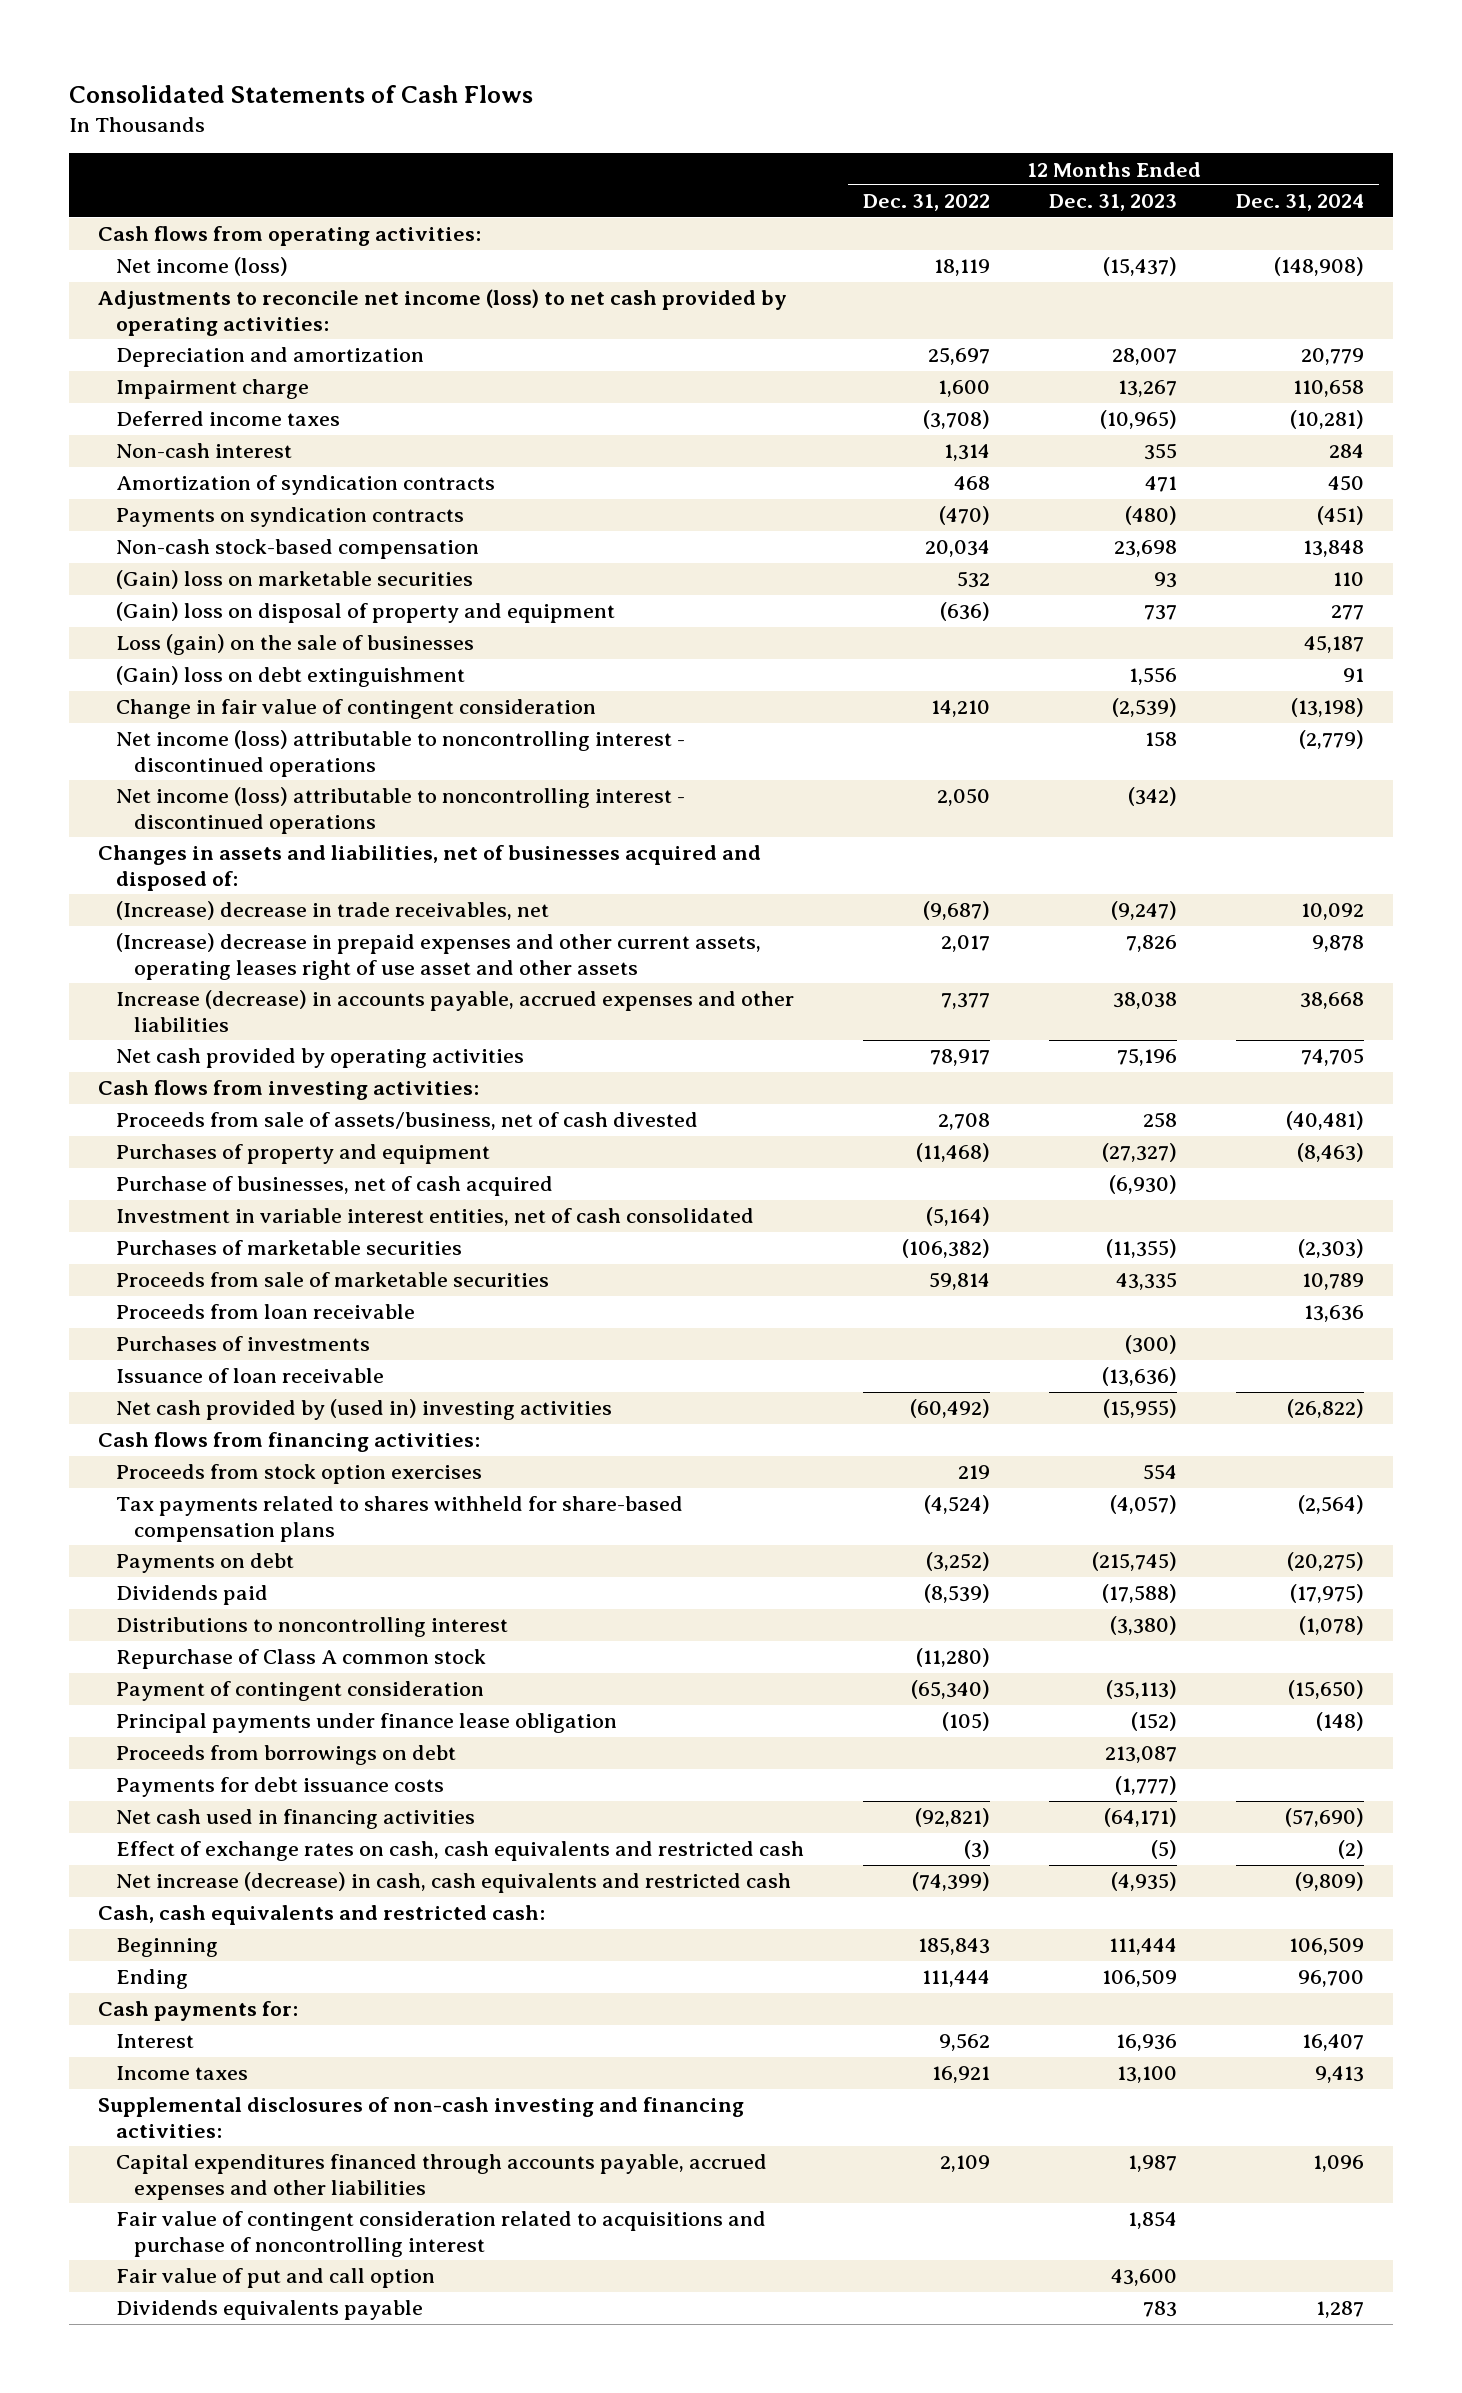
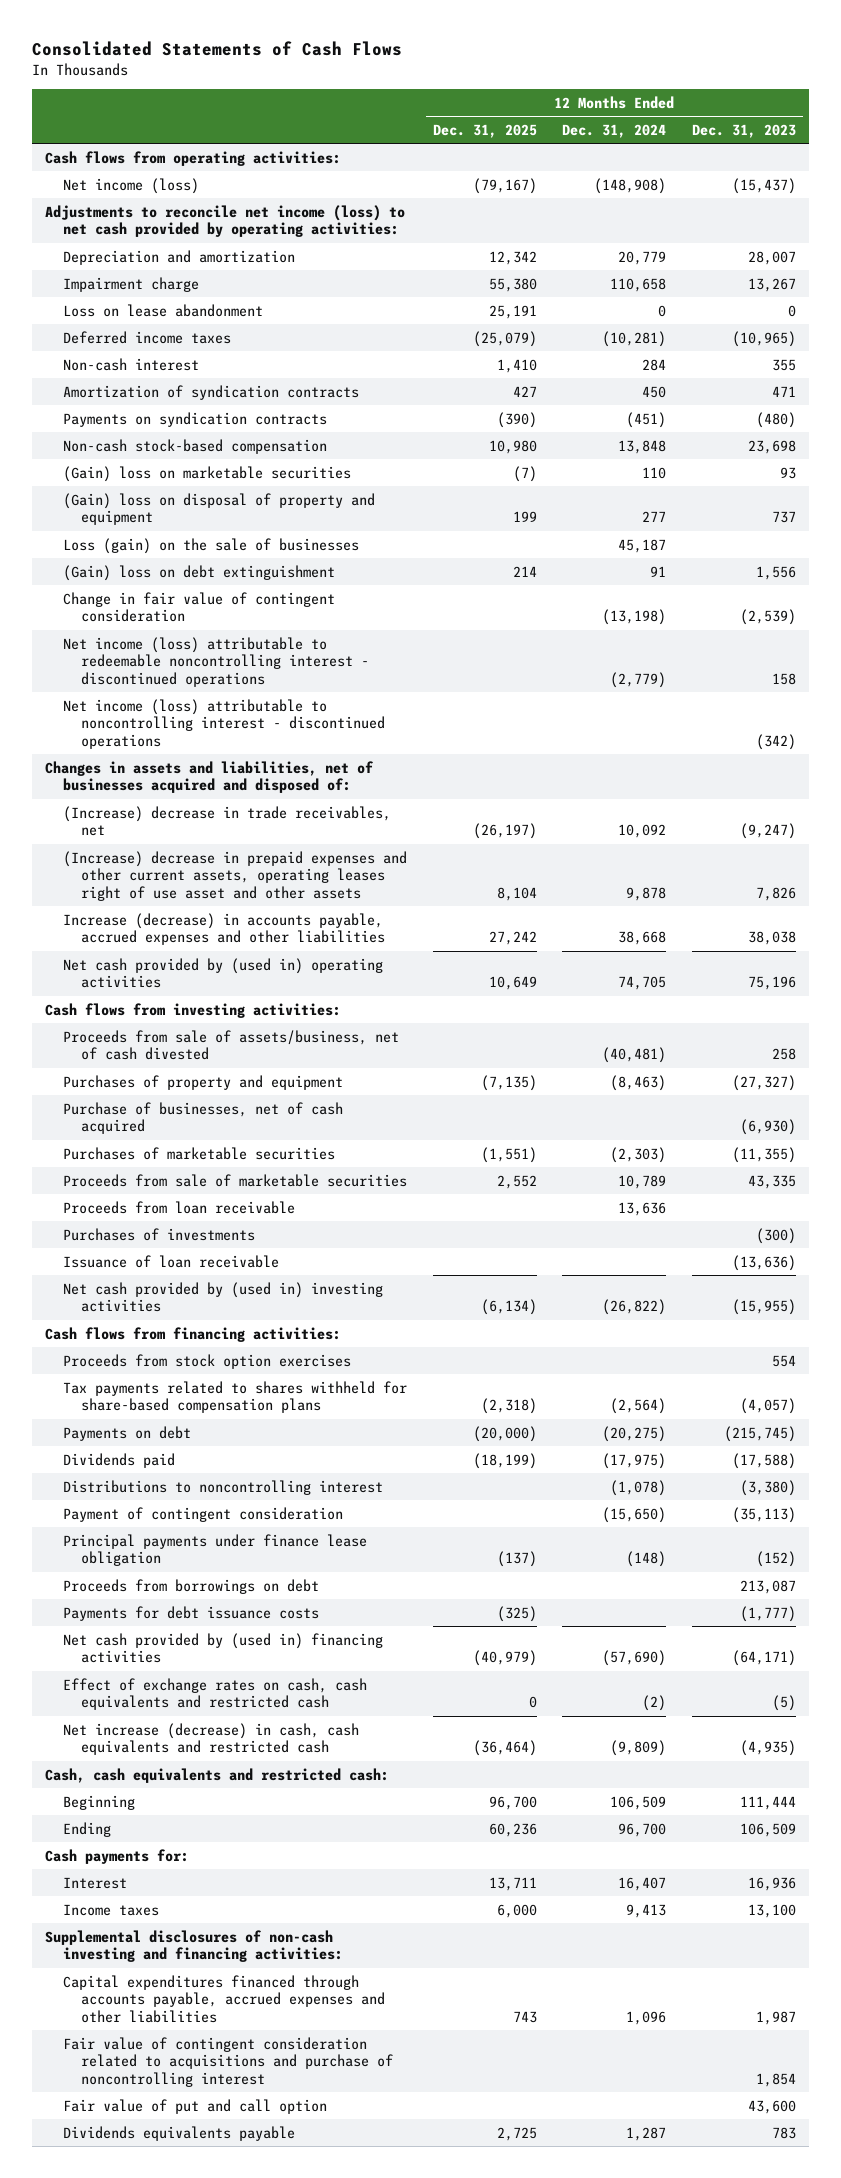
- | 12 Months Ended Dec. 31, 2022 | 12 Months Ended Dec. 31, 2023 | 12 Months Ended Dec. 31, 2024
+ | 12 Months Ended Dec. 31, 2025 | 12 Months Ended Dec. 31, 2024 | 12 Months Ended Dec. 31, 2023
+ Loss on lease abandonment | 25,191 | 0 | 0
- Net income (loss) attributable to noncontrolling interest - discontinued operations | | 158 | (2,779)
+ Net income (loss) attributable to redeemable noncontrolling interest - discontinued operations | | (2,779) | 158
- Net cash provided by operating activities | 78,917 | 75,196 | 74,705
+ Net cash provided by (used in) operating activities | 10,649 | 74,705 | 75,196
- Investment in variable interest entities, net of cash consolidated | (5,164) | |
- Repurchase of Class A common stock | (11,280) | |
- Net cash used in financing activities | (92,821) | (64,171) | (57,690)
+ Net cash provided by (used in) financing activities | (40,979) | (57,690) | (64,171)

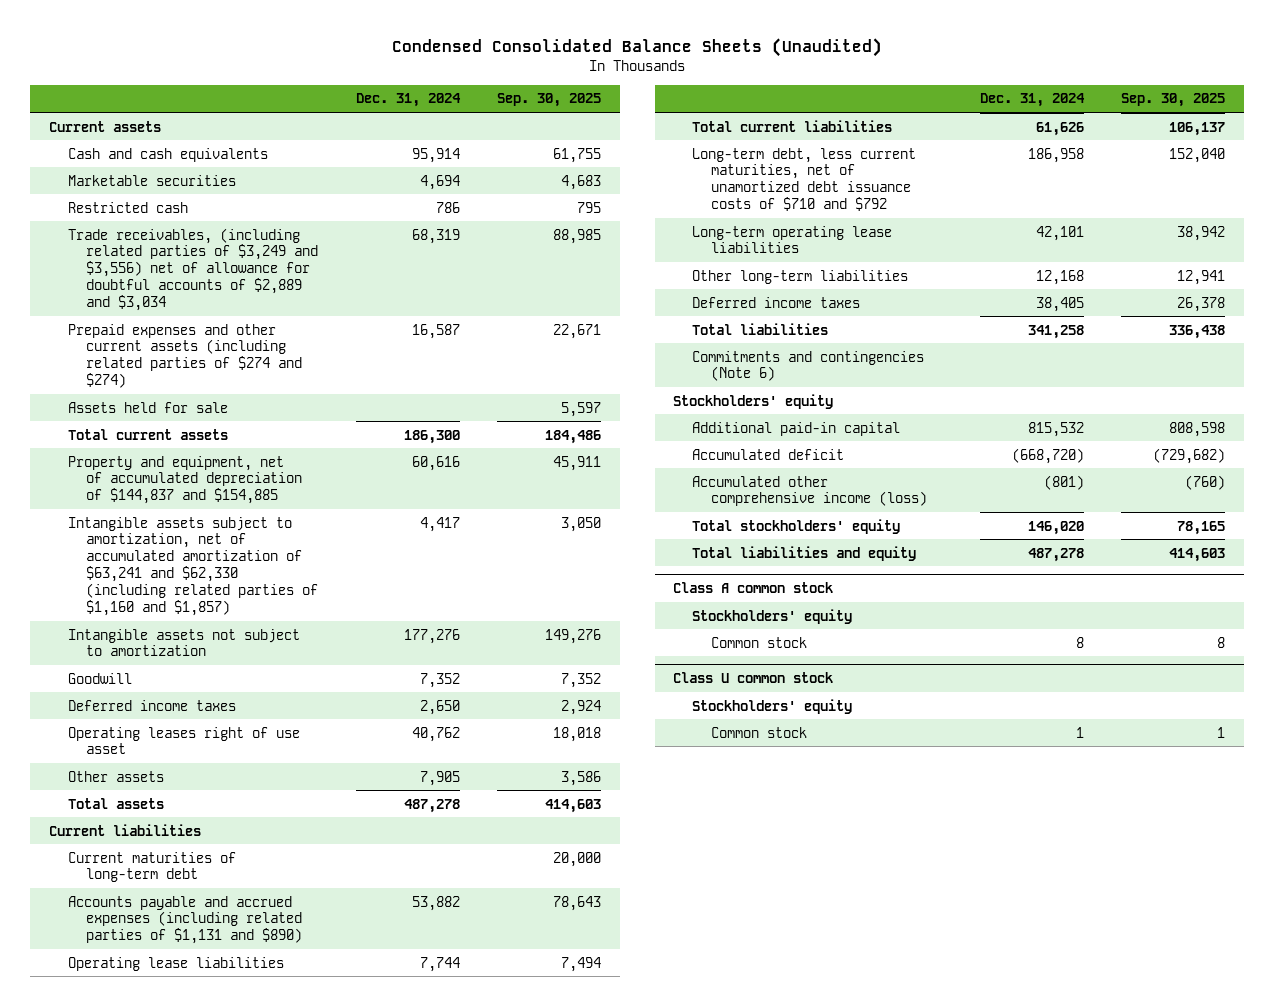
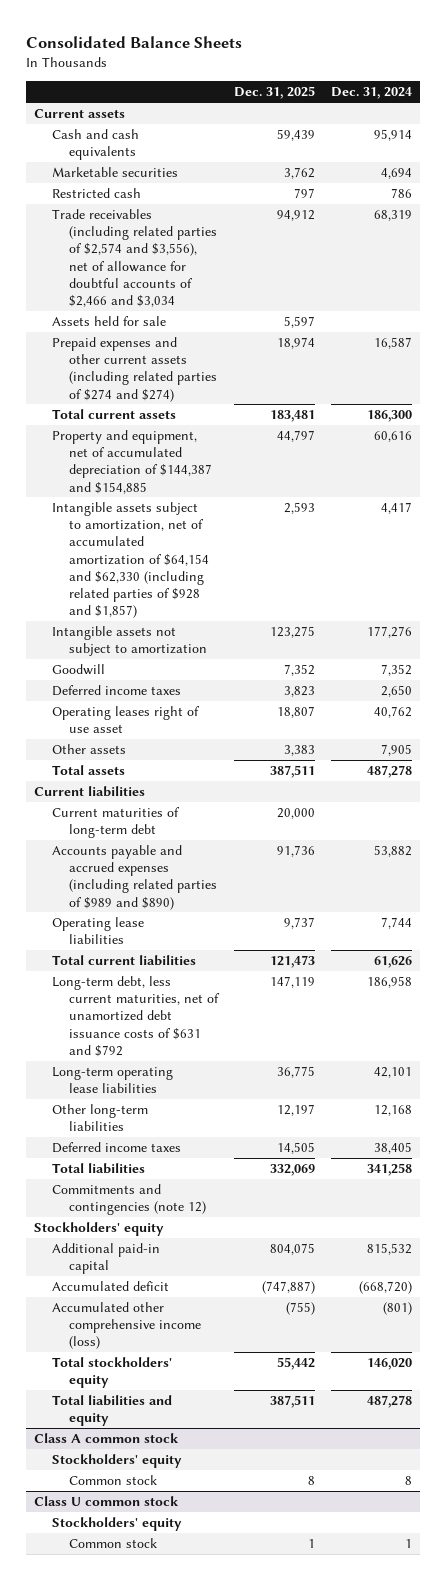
- Condensed Consolidated Balance Sheets (Unaudited)
+ Consolidated Balance Sheets
- | Dec. 31, 2024 | Sep. 30, 2025
+ | Dec. 31, 2025 | Dec. 31, 2024
- Trade receivables, (including related parties of $3,249 and $3,556) net of allowance for doubtful accounts of $2,889 and $3,034 | 68,319 | 88,985
+ Trade receivables (including related parties of $2,574 and $3,556), net of allowance for doubtful accounts of $2,466 and $3,034 | 94,912 | 68,319
moved down: Prepaid expenses and other current assets (including related parties of $274 and $274) | 18,974 | 16,587
- Property and equipment, net of accumulated depreciation of $144,837 and $154,885 | 60,616 | 45,911
- Intangible assets subject to amortization, net of accumulated amortization of $63,241 and $62,330 (including related parties of $1,160 and $1,857) | 4,417 | 3,050
+ Property and equipment, net of accumulated depreciation of $144,387 and $154,885 | 44,797 | 60,616
+ Intangible assets subject to amortization, net of accumulated amortization of $64,154 and $62,330 (including related parties of $928 and $1,857) | 2,593 | 4,417
- Accounts payable and accrued expenses (including related parties of $1,131 and $890) | 53,882 | 78,643
+ Accounts payable and accrued expenses (including related parties of $989 and $890) | 91,736 | 53,882
- Long-term debt, less current maturities, net of unamortized debt issuance costs of $710 and $792 | 186,958 | 152,040
+ Long-term debt, less current maturities, net of unamortized debt issuance costs of $631 and $792 | 147,119 | 186,958
- Commitments and contingencies (Note 6)
+ Commitments and contingencies (note 12)

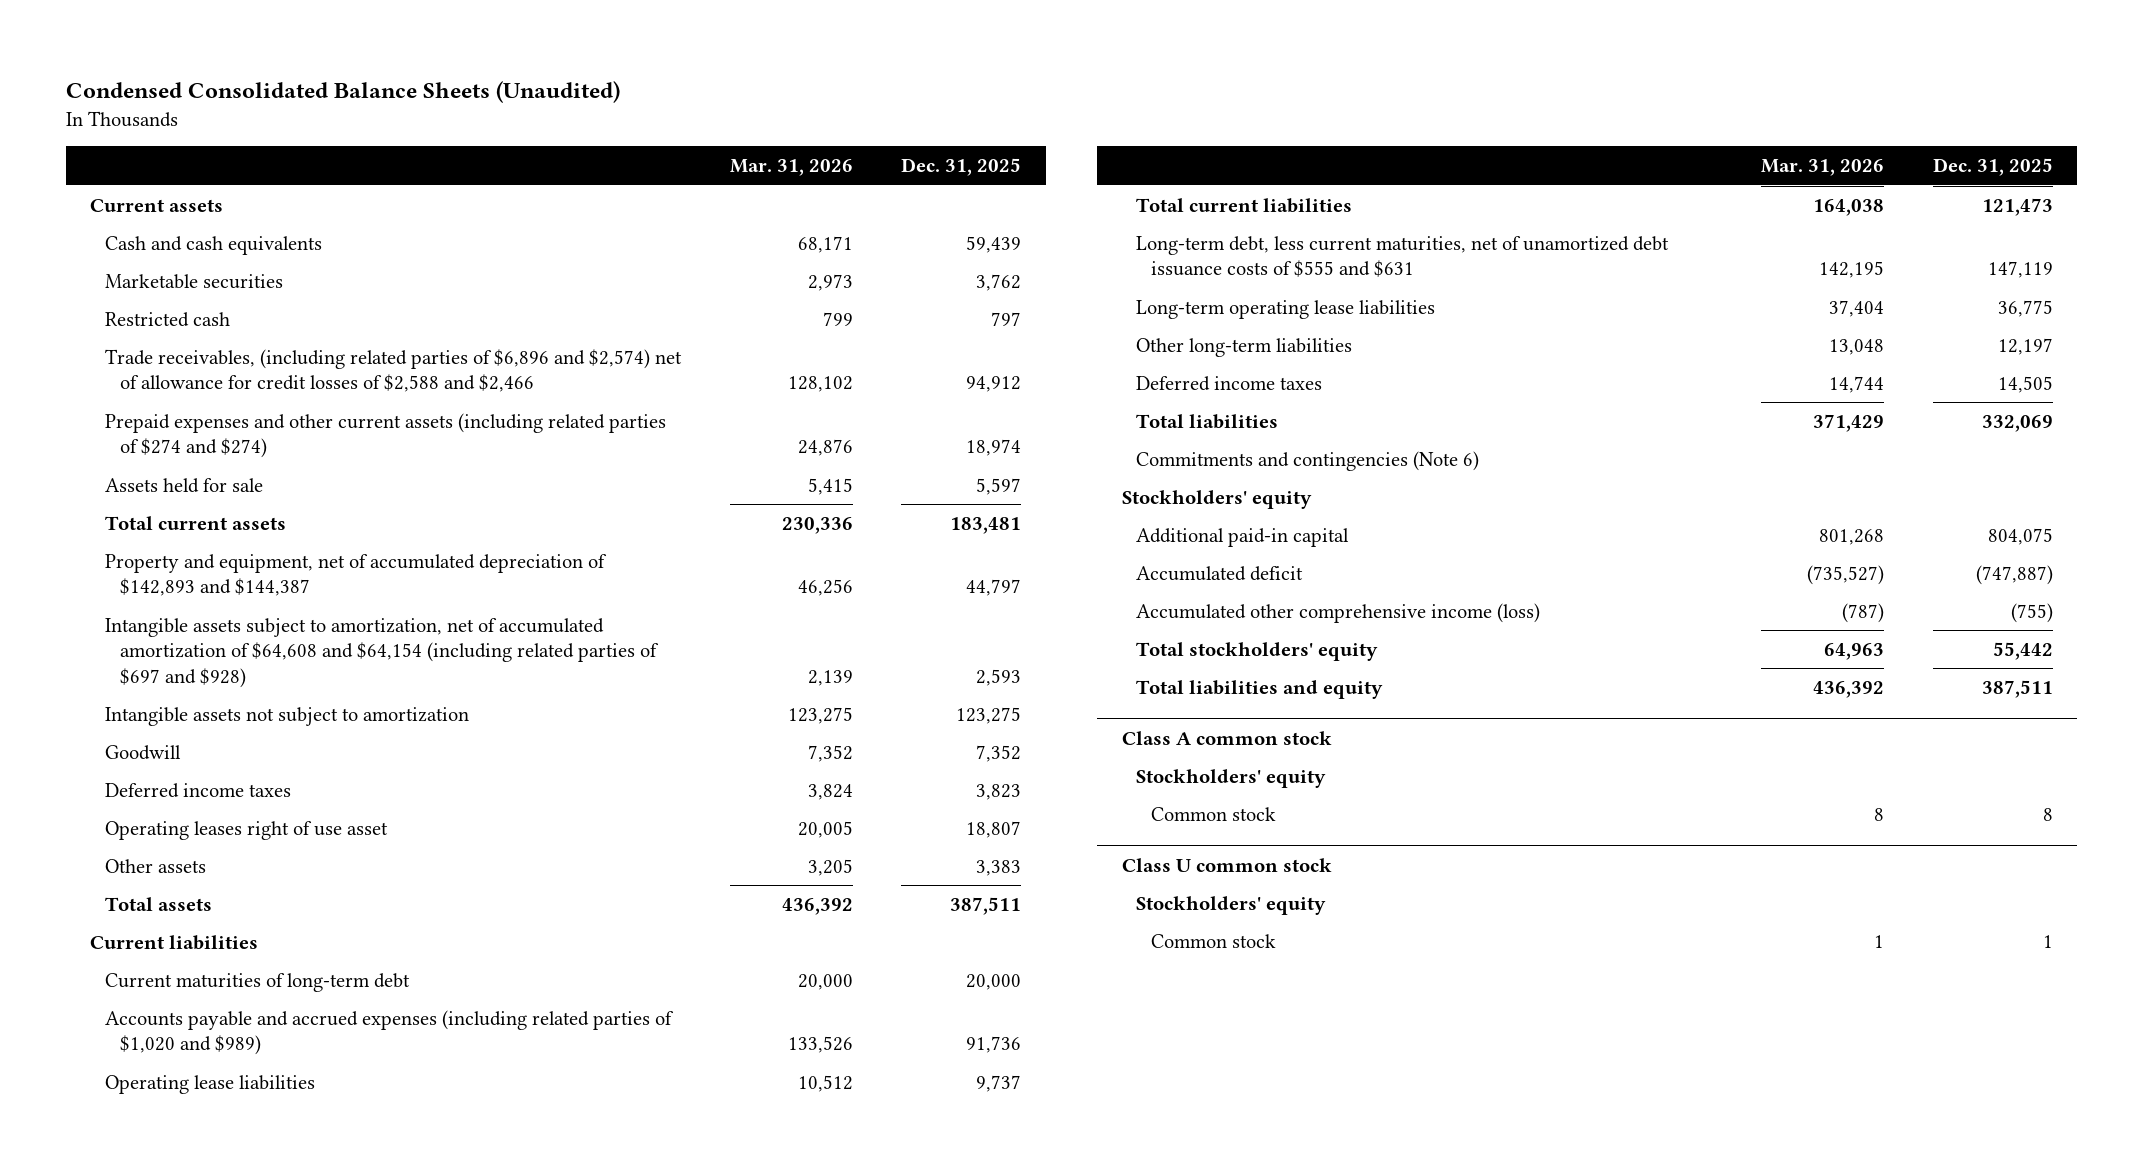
- Consolidated Balance Sheets
+ Condensed Consolidated Balance Sheets (Unaudited)
- | Dec. 31, 2025 | Dec. 31, 2024
+ | Mar. 31, 2026 | Dec. 31, 2025
- Trade receivables (including related parties of $2,574 and $3,556), net of allowance for doubtful accounts of $2,466 and $3,034 | 94,912 | 68,319
+ Trade receivables, (including related parties of $6,896 and $2,574) net of allowance for credit losses of $2,588 and $2,466 | 128,102 | 94,912
moved down: Assets held for sale | 5,415 | 5,597
- Property and equipment, net of accumulated depreciation of $144,387 and $154,885 | 44,797 | 60,616
- Intangible assets subject to amortization, net of accumulated amortization of $64,154 and $62,330 (including related parties of $928 and $1,857) | 2,593 | 4,417
+ Property and equipment, net of accumulated depreciation of $142,893 and $144,387 | 46,256 | 44,797
+ Intangible assets subject to amortization, net of accumulated amortization of $64,608 and $64,154 (including related parties of $697 and $928) | 2,139 | 2,593
- Accounts payable and accrued expenses (including related parties of $989 and $890) | 91,736 | 53,882
+ Accounts payable and accrued expenses (including related parties of $1,020 and $989) | 133,526 | 91,736
- Long-term debt, less current maturities, net of unamortized debt issuance costs of $631 and $792 | 147,119 | 186,958
+ Long-term debt, less current maturities, net of unamortized debt issuance costs of $555 and $631 | 142,195 | 147,119
- Commitments and contingencies (note 12)
+ Commitments and contingencies (Note 6)

